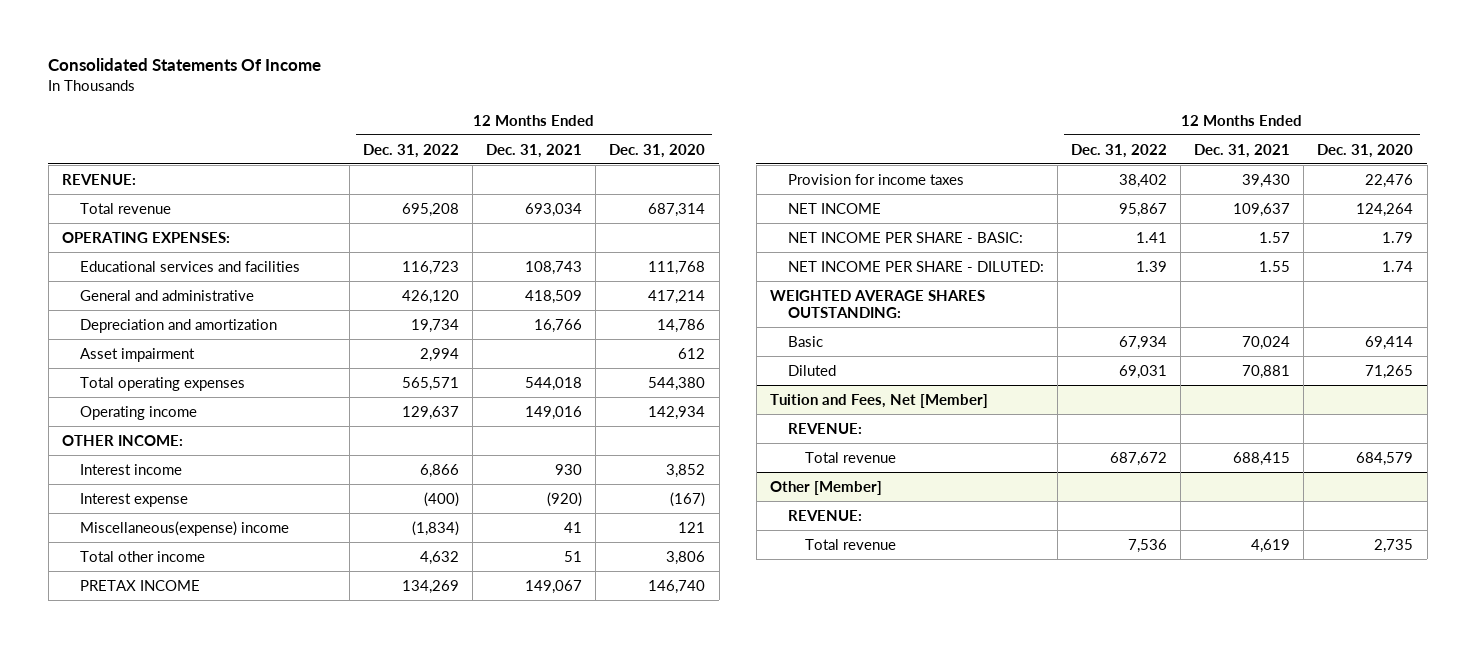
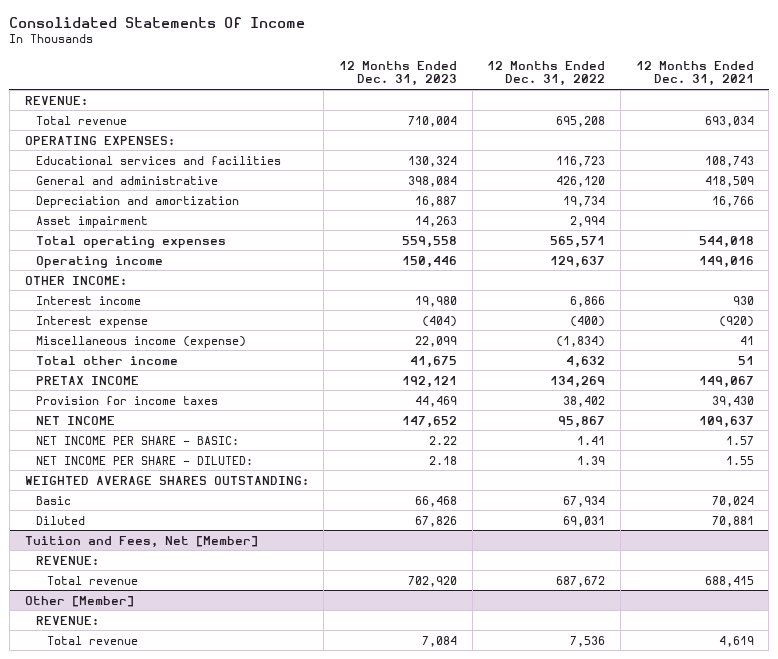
- | 12 Months Ended Dec. 31, 2022 | 12 Months Ended Dec. 31, 2021 | 12 Months Ended Dec. 31, 2020
+ | 12 Months Ended Dec. 31, 2023 | 12 Months Ended Dec. 31, 2022 | 12 Months Ended Dec. 31, 2021
- Miscellaneous(expense) income | (1,834) | 41 | 121
+ Miscellaneous income (expense) | 22,099 | (1,834) | 41

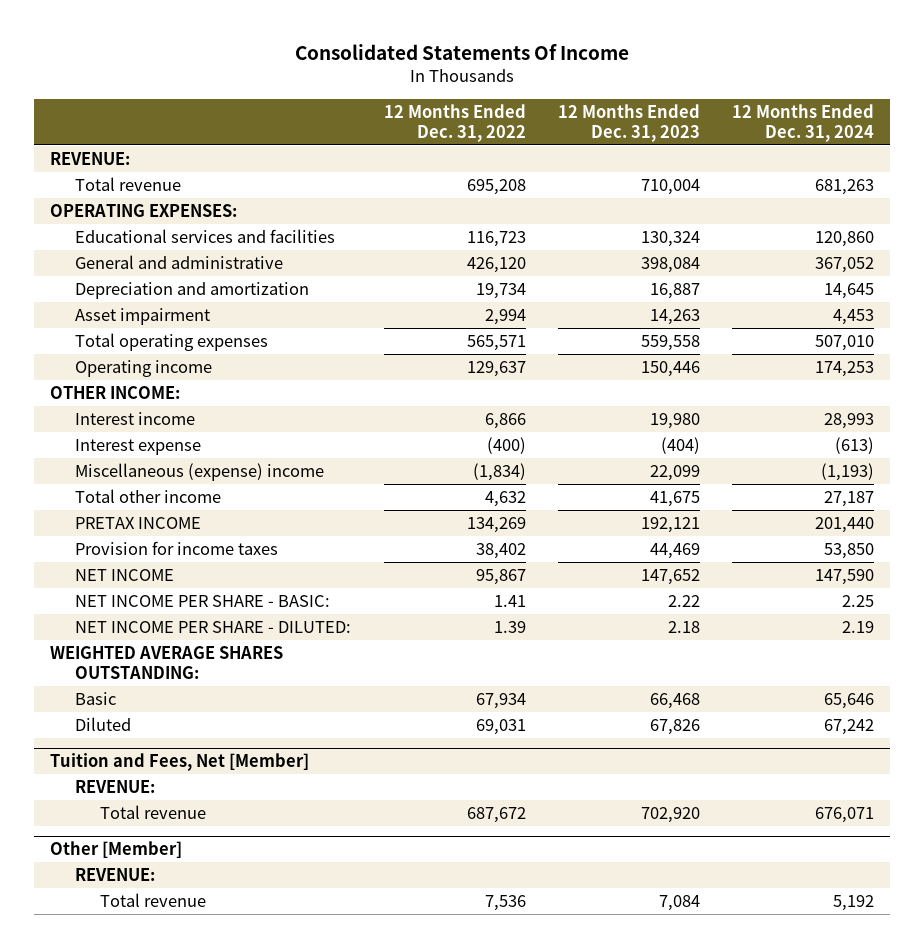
- | 12 Months Ended Dec. 31, 2023 | 12 Months Ended Dec. 31, 2022 | 12 Months Ended Dec. 31, 2021
+ | 12 Months Ended Dec. 31, 2022 | 12 Months Ended Dec. 31, 2023 | 12 Months Ended Dec. 31, 2024
- Miscellaneous income (expense) | 22,099 | (1,834) | 41
+ Miscellaneous (expense) income | (1,834) | 22,099 | (1,193)

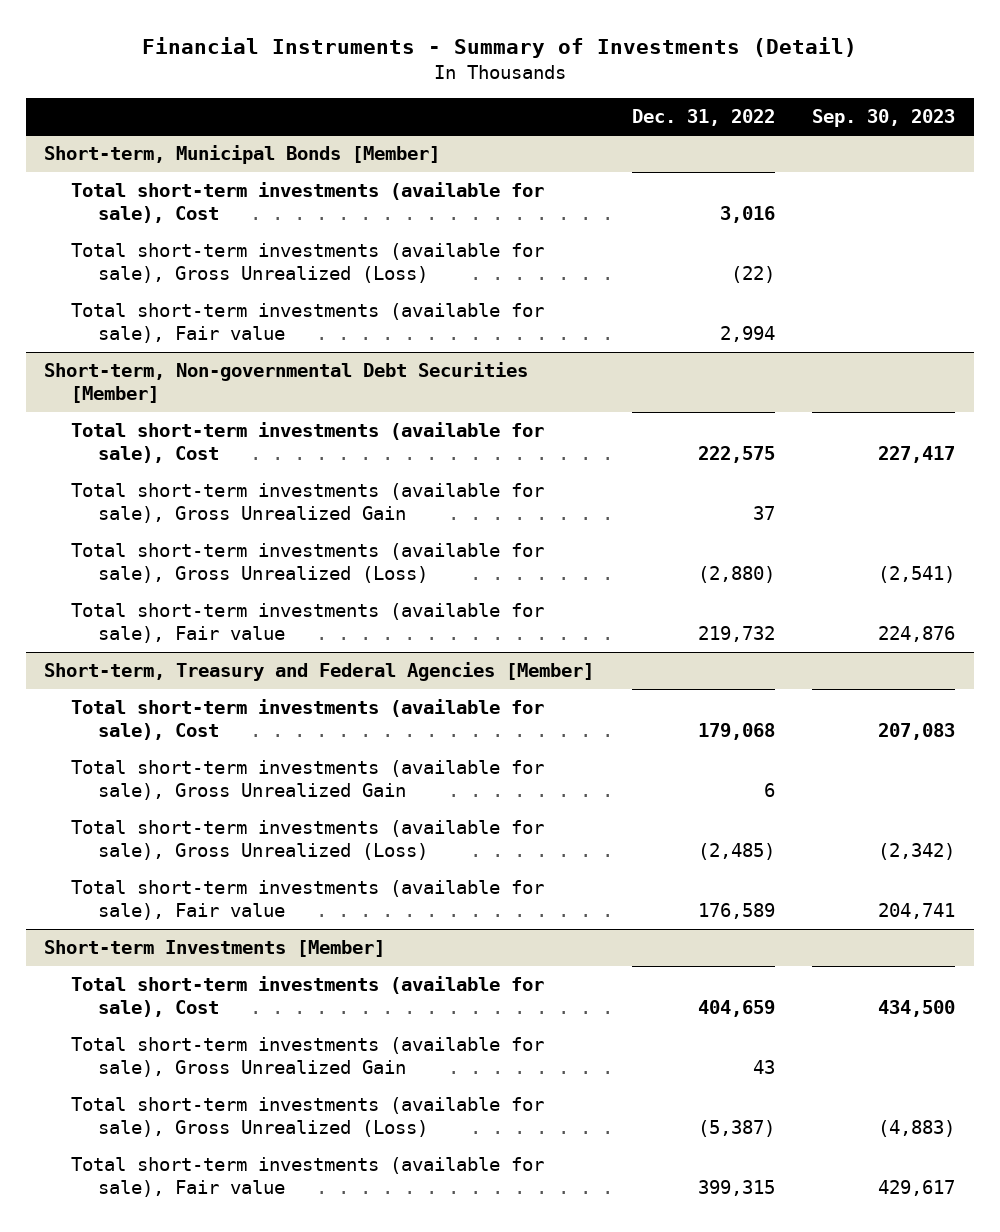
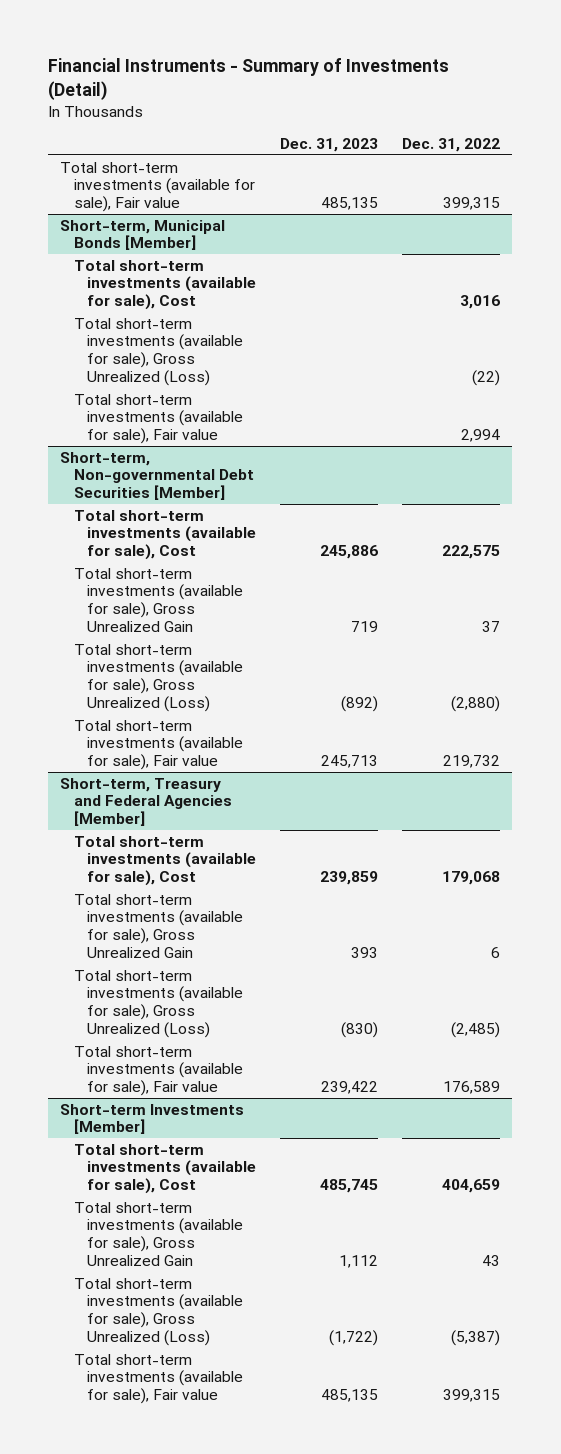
- | Dec. 31, 2022 | Sep. 30, 2023
+ | Dec. 31, 2023 | Dec. 31, 2022
+ Total short-term investments (available for sale), Fair value | 485,135 | 399,315

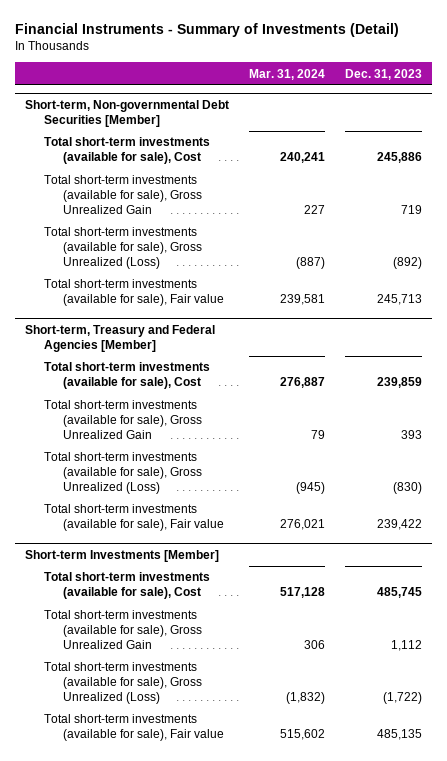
- | Dec. 31, 2023 | Dec. 31, 2022
+ | Mar. 31, 2024 | Dec. 31, 2023
- Total short-term investments (available for sale), Fair value | 485,135 | 399,315
- Short-term, Municipal Bonds [Member]
- Total short-term investments (available for sale), Cost | | 3,016
- Total short-term investments (available for sale), Gross Unrealized (Loss) | | (22)
- Total short-term investments (available for sale), Fair value | | 2,994

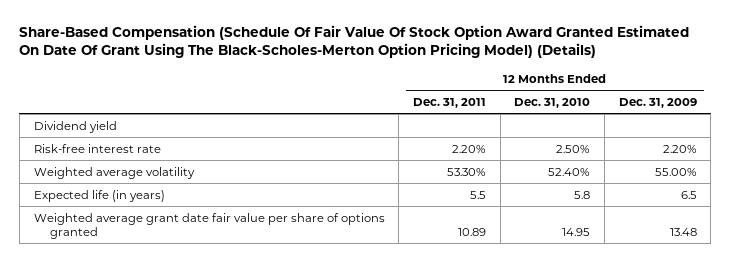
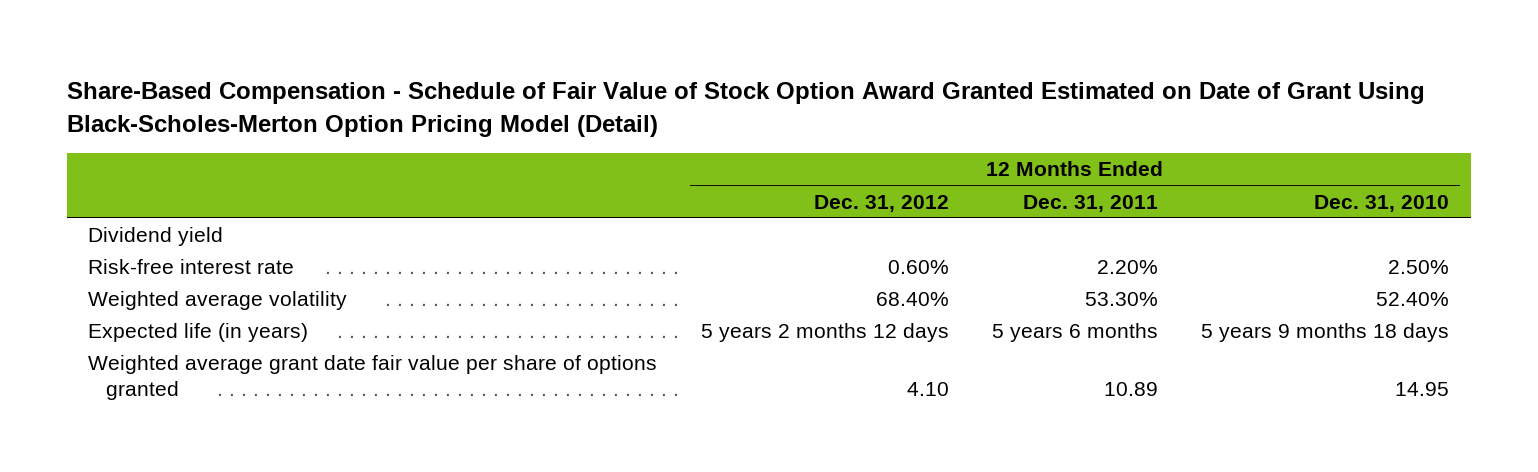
- Share-Based Compensation (Schedule Of Fair Value Of Stock Option Award Granted Estimated On Date Of Grant Using The Black-Scholes-Merton Option Pricing Model) (Details)
+ Share-Based Compensation - Schedule of Fair Value of Stock Option Award Granted Estimated on Date of Grant Using Black-Scholes-Merton Option Pricing Model (Detail)
- | 12 Months Ended Dec. 31, 2011 | 12 Months Ended Dec. 31, 2010 | 12 Months Ended Dec. 31, 2009
+ | 12 Months Ended Dec. 31, 2012 | 12 Months Ended Dec. 31, 2011 | 12 Months Ended Dec. 31, 2010
- Expected life (in years) | 5.5 | 5.8 | 6.5
+ Expected life (in years) | 5 years 2 months 12 days | 5 years 6 months | 5 years 9 months 18 days

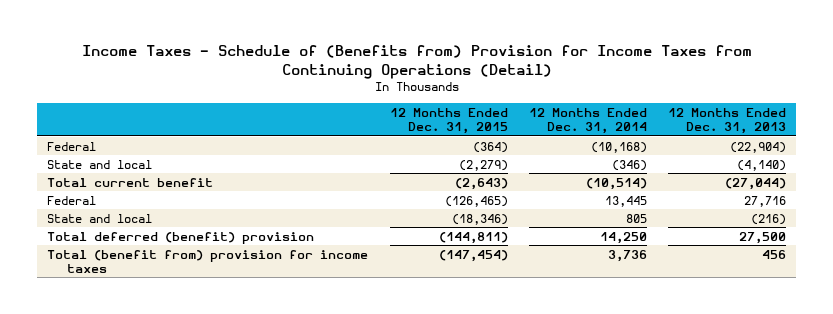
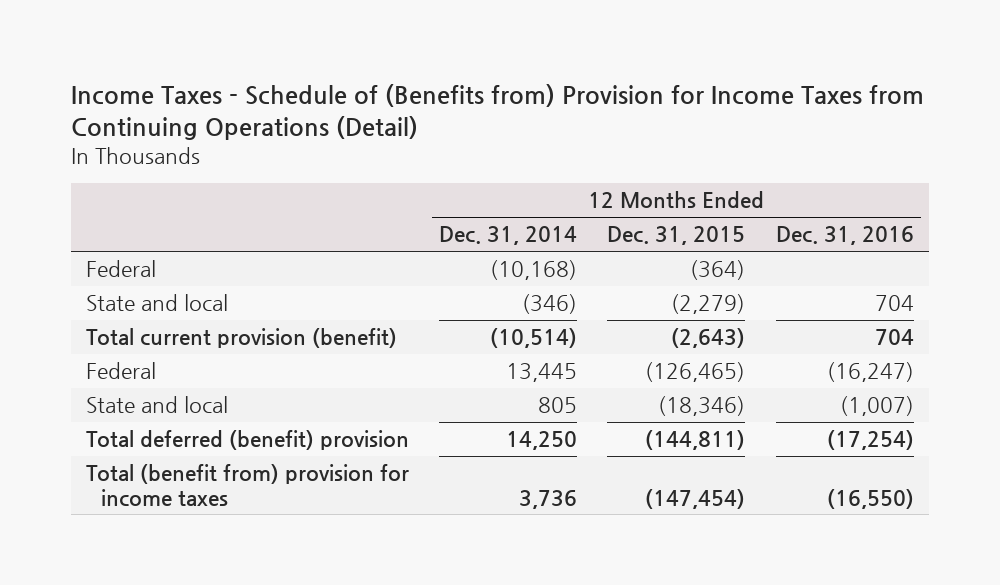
- | 12 Months Ended Dec. 31, 2015 | 12 Months Ended Dec. 31, 2014 | 12 Months Ended Dec. 31, 2013
+ | 12 Months Ended Dec. 31, 2014 | 12 Months Ended Dec. 31, 2015 | 12 Months Ended Dec. 31, 2016
- Total current benefit | (2,643) | (10,514) | (27,044)
+ Total current provision (benefit) | (10,514) | (2,643) | 704

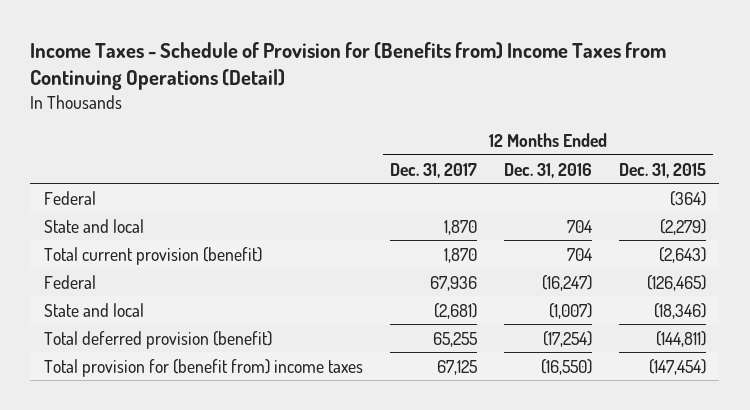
- Income Taxes - Schedule of (Benefits from) Provision for Income Taxes from Continuing Operations (Detail)
+ Income Taxes - Schedule of Provision for (Benefits from) Income Taxes from Continuing Operations (Detail)
- | 12 Months Ended Dec. 31, 2014 | 12 Months Ended Dec. 31, 2015 | 12 Months Ended Dec. 31, 2016
+ | 12 Months Ended Dec. 31, 2017 | 12 Months Ended Dec. 31, 2016 | 12 Months Ended Dec. 31, 2015
- Total deferred (benefit) provision | 14,250 | (144,811) | (17,254)
- Total (benefit from) provision for income taxes | 3,736 | (147,454) | (16,550)
+ Total deferred provision (benefit) | 65,255 | (17,254) | (144,811)
+ Total provision for (benefit from) income taxes | 67,125 | (16,550) | (147,454)

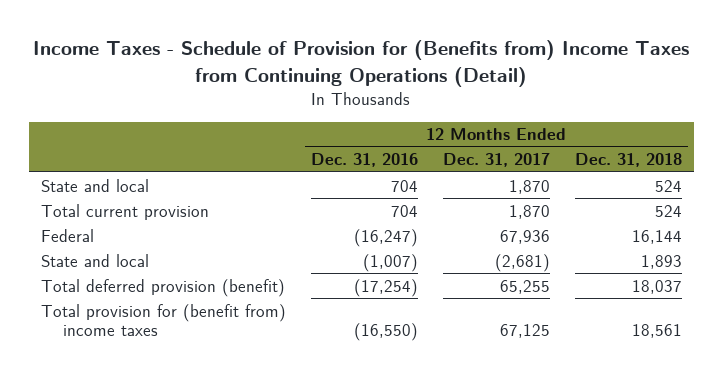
- | 12 Months Ended Dec. 31, 2017 | 12 Months Ended Dec. 31, 2016 | 12 Months Ended Dec. 31, 2015
+ | 12 Months Ended Dec. 31, 2016 | 12 Months Ended Dec. 31, 2017 | 12 Months Ended Dec. 31, 2018
- Federal | | | (364)
- Total current provision (benefit) | 1,870 | 704 | (2,643)
+ Total current provision | 704 | 1,870 | 524

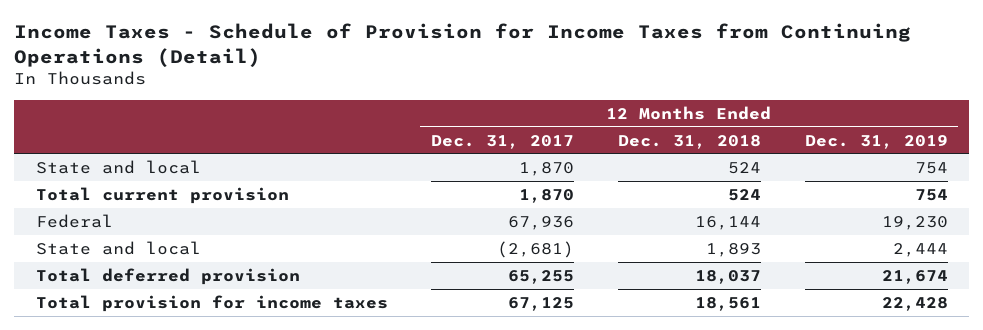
- Income Taxes - Schedule of Provision for (Benefits from) Income Taxes from Continuing Operations (Detail)
+ Income Taxes - Schedule of Provision for Income Taxes from Continuing Operations (Detail)
- | 12 Months Ended Dec. 31, 2016 | 12 Months Ended Dec. 31, 2017 | 12 Months Ended Dec. 31, 2018
+ | 12 Months Ended Dec. 31, 2017 | 12 Months Ended Dec. 31, 2018 | 12 Months Ended Dec. 31, 2019
- Total deferred provision (benefit) | (17,254) | 65,255 | 18,037
- Total provision for (benefit from) income taxes | (16,550) | 67,125 | 18,561
+ Total deferred provision | 65,255 | 18,037 | 21,674
+ Total provision for income taxes | 67,125 | 18,561 | 22,428

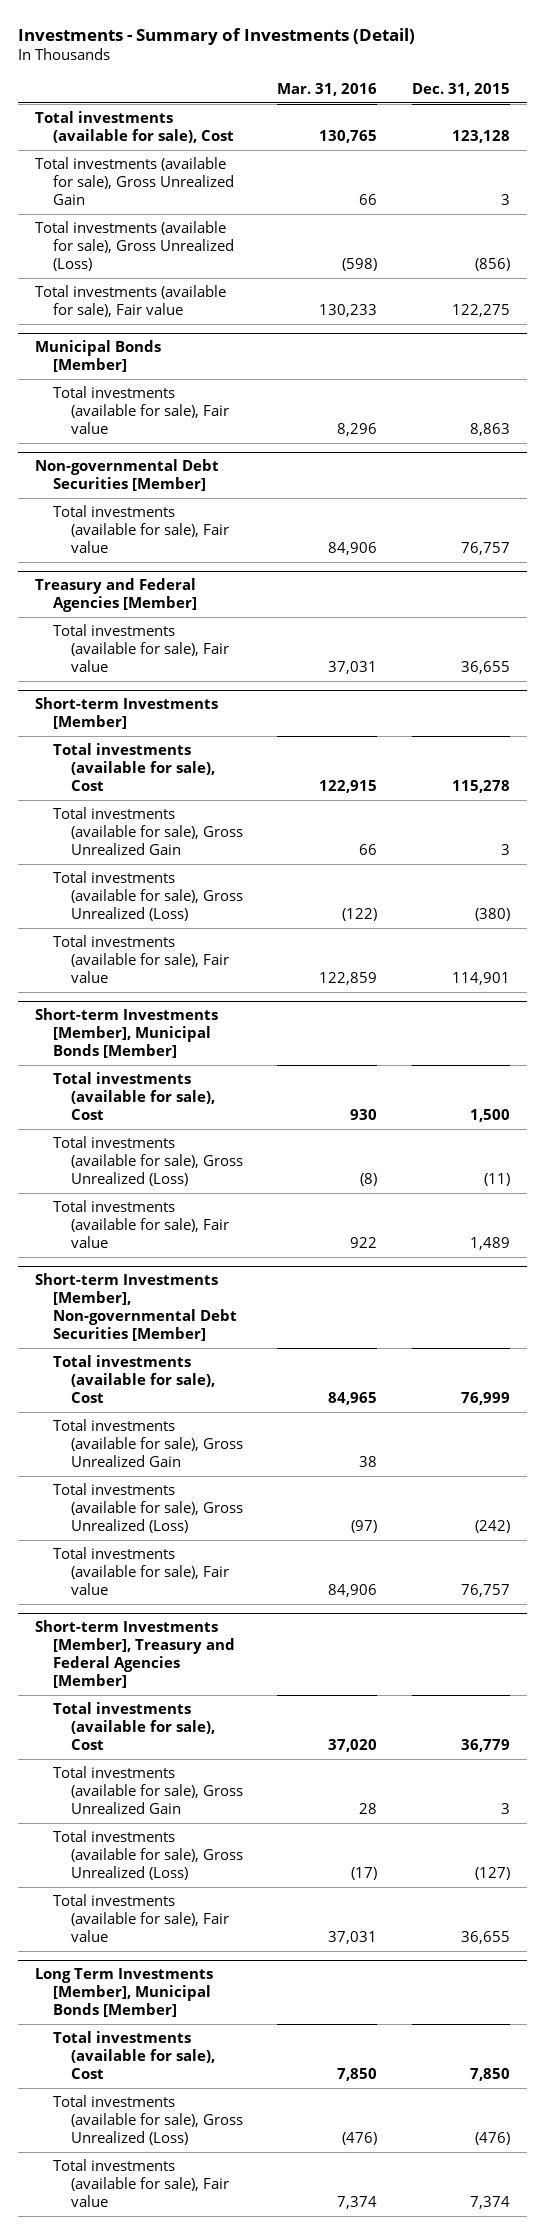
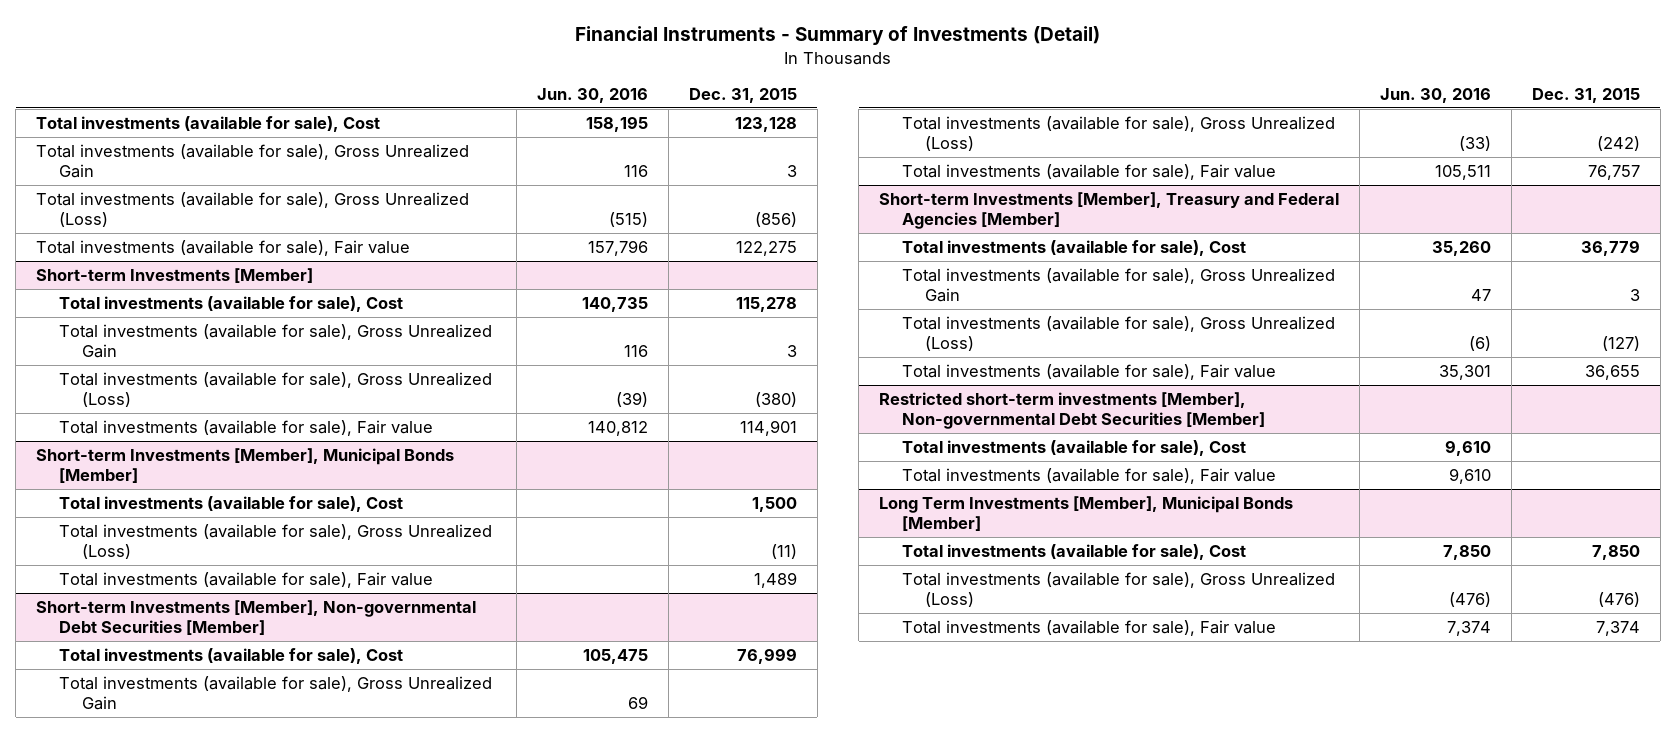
- Investments - Summary of Investments (Detail)
+ Financial Instruments - Summary of Investments (Detail)
- | Mar. 31, 2016 | Dec. 31, 2015
+ | Jun. 30, 2016 | Dec. 31, 2015
- Municipal Bonds [Member]
- Total investments (available for sale), Fair value | 8,296 | 8,863
- Non-governmental Debt Securities [Member]
- Total investments (available for sale), Fair value | 84,906 | 76,757
- Treasury and Federal Agencies [Member]
- Total investments (available for sale), Fair value | 37,031 | 36,655
+ Restricted short-term investments [Member], Non-governmental Debt Securities [Member]
+ Total investments (available for sale), Cost | 9,610 |
+ Total investments (available for sale), Fair value | 9,610 |

